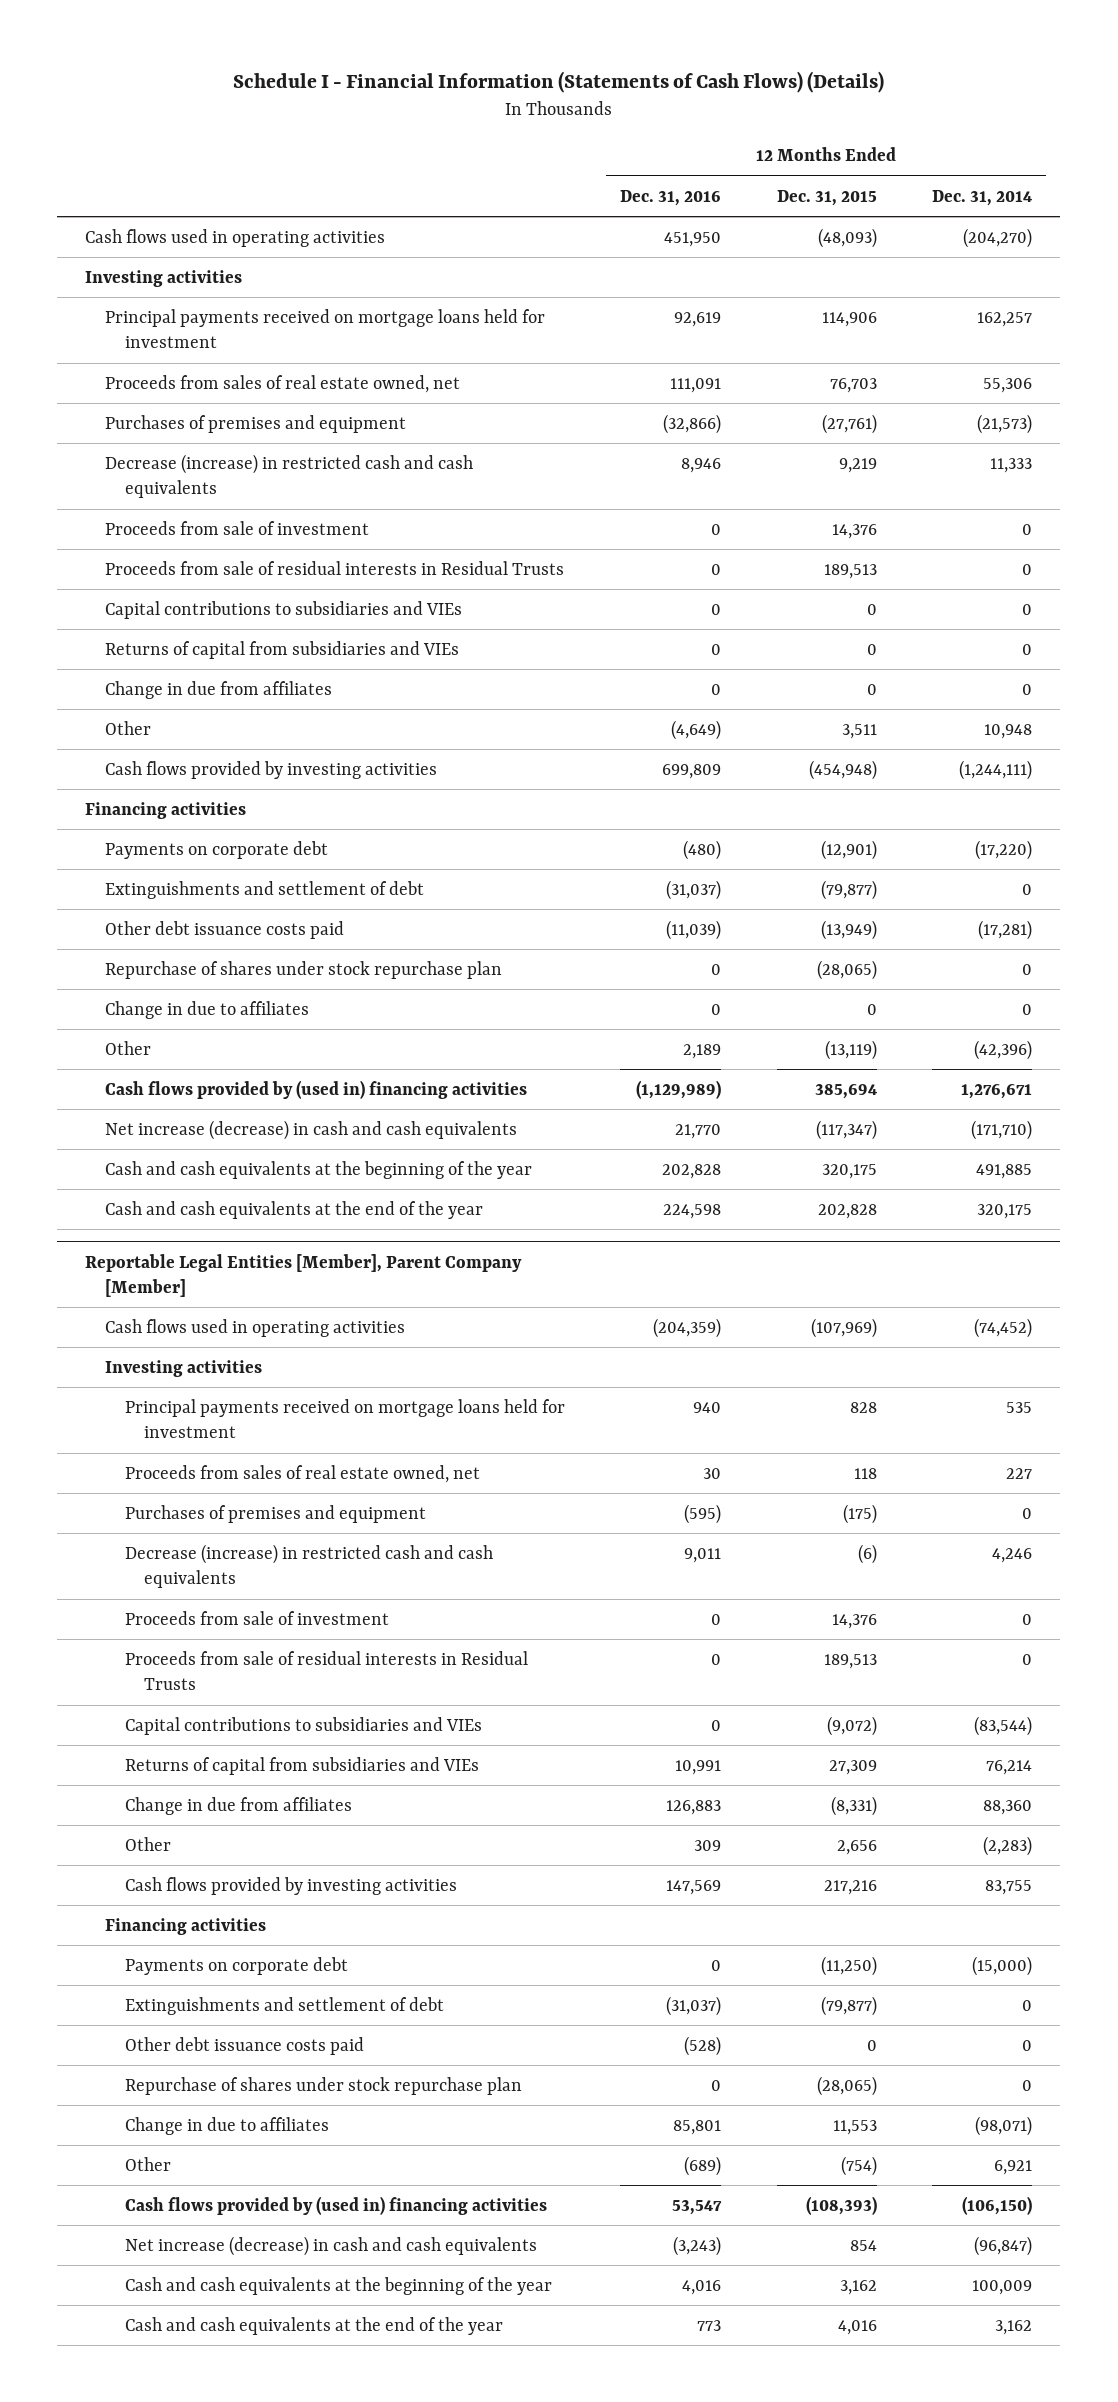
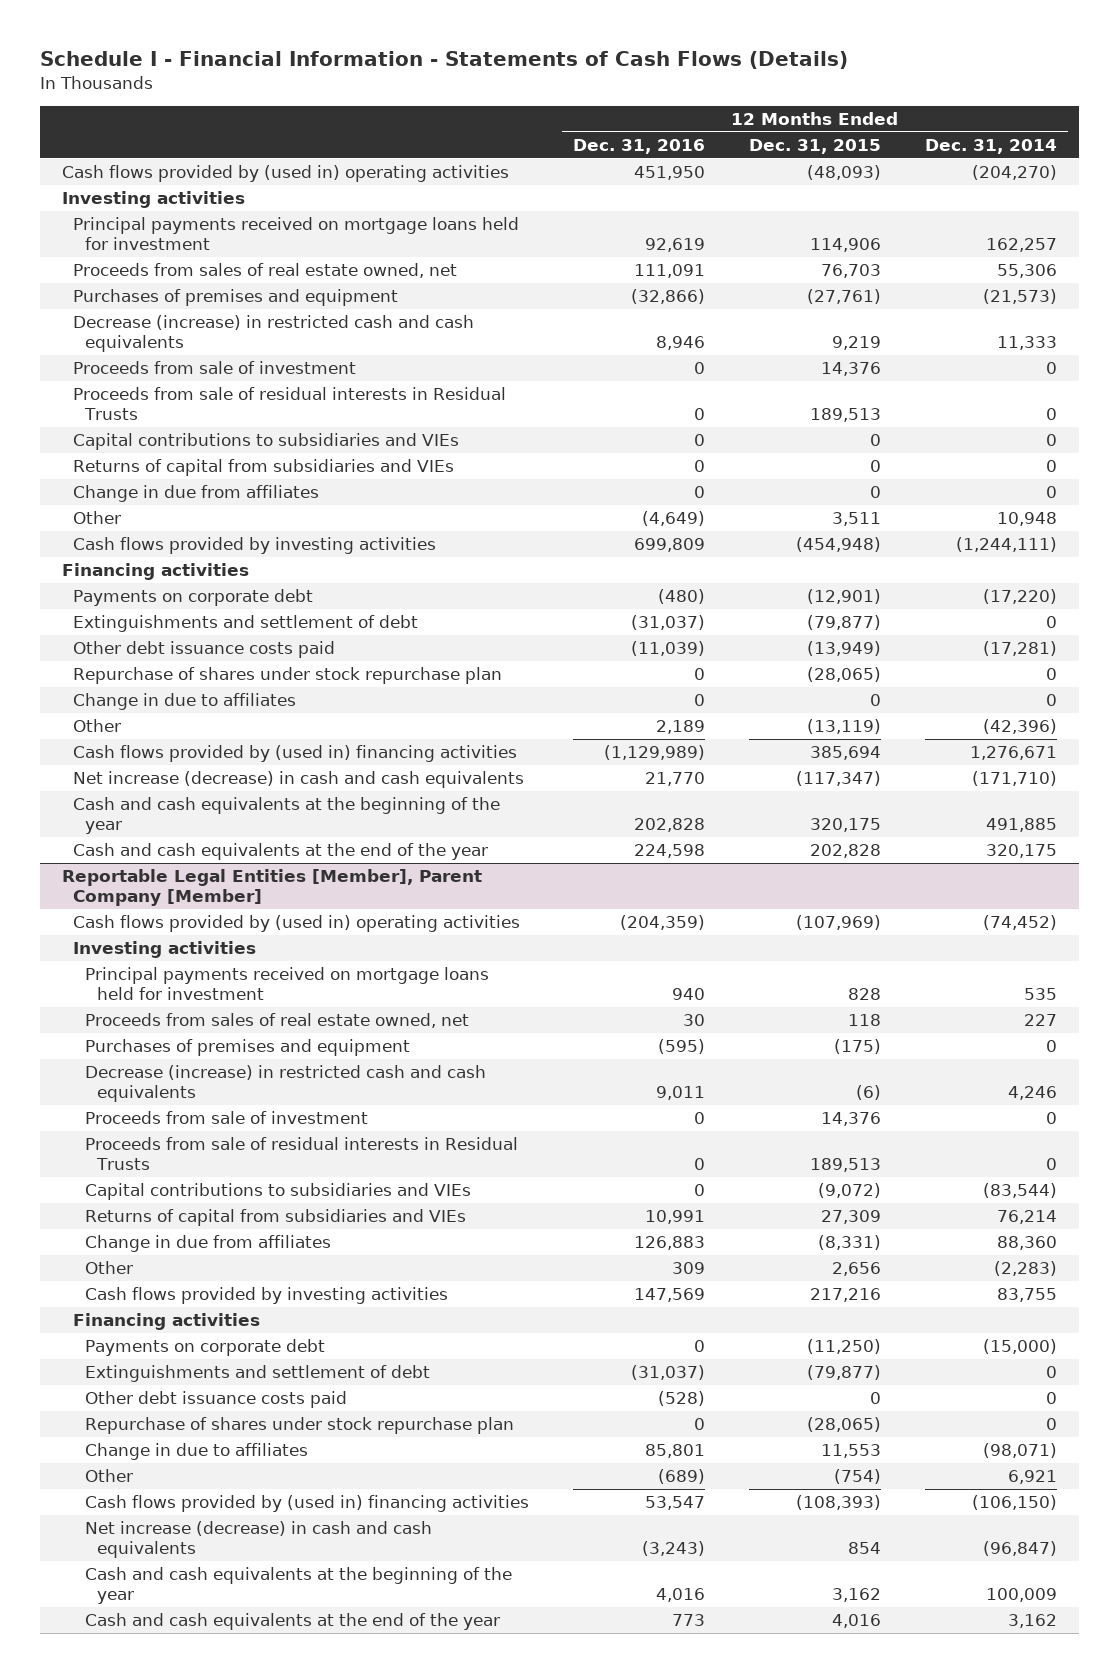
- Schedule I - Financial Information (Statements of Cash Flows) (Details)
+ Schedule I - Financial Information - Statements of Cash Flows (Details)
- Cash flows used in operating activities | 451,950 | (48,093) | (204,270)
+ Cash flows provided by (used in) operating activities | 451,950 | (48,093) | (204,270)
@ Reportable Legal Entities [Member], Parent Company [Member]
- Cash flows used in operating activities | (204,359) | (107,969) | (74,452)
+ Cash flows provided by (used in) operating activities | (204,359) | (107,969) | (74,452)

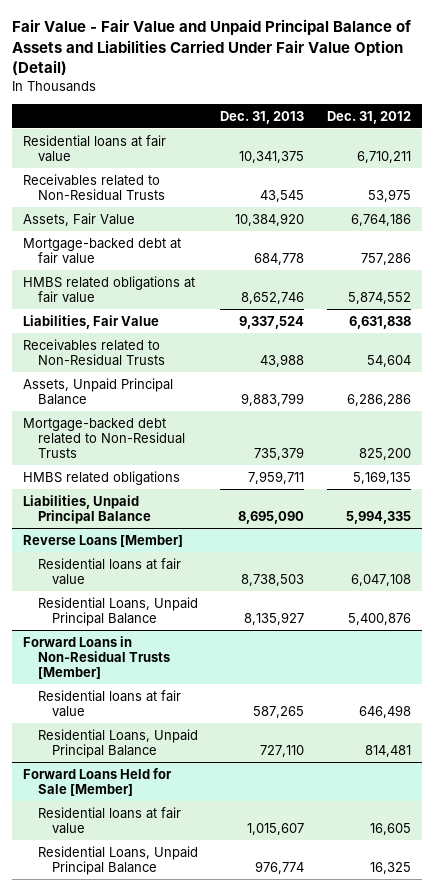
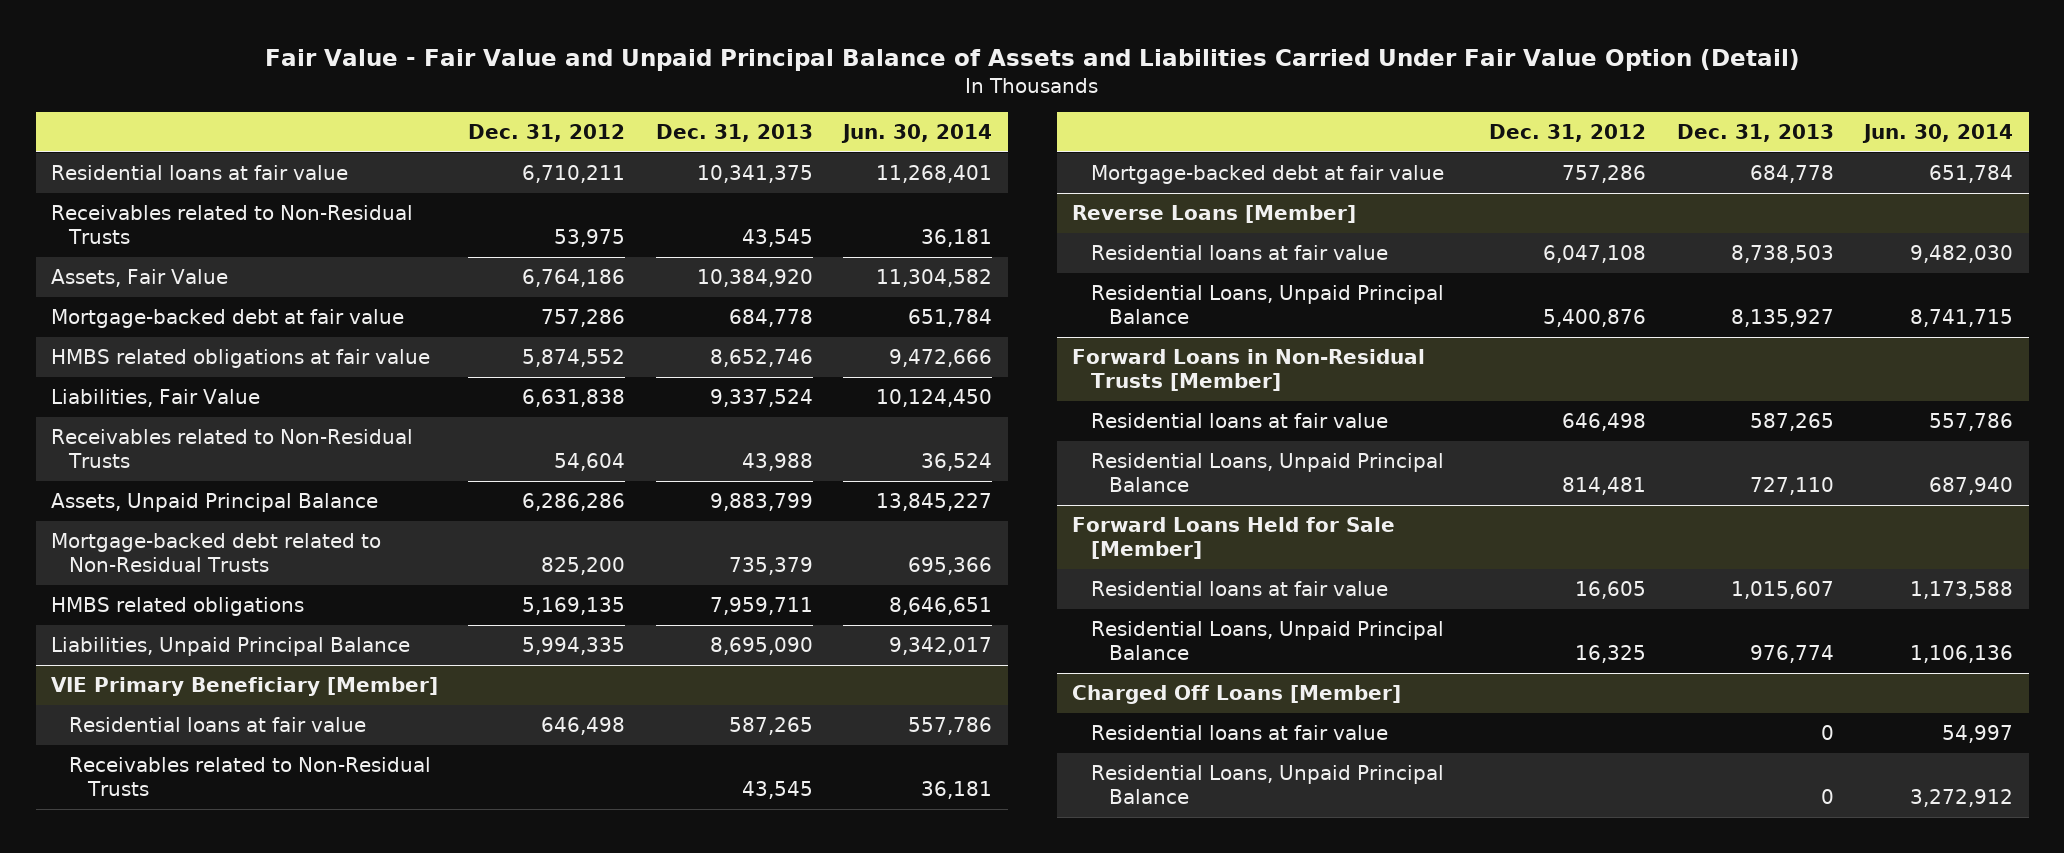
- | Dec. 31, 2013 | Dec. 31, 2012
+ | Dec. 31, 2012 | Dec. 31, 2013 | Jun. 30, 2014
+ VIE Primary Beneficiary [Member]
+ Residential loans at fair value | 646,498 | 587,265 | 557,786
+ Receivables related to Non-Residual Trusts | | 43,545 | 36,181
+ Mortgage-backed debt at fair value | 757,286 | 684,778 | 651,784
+ Charged Off Loans [Member]
+ Residential loans at fair value | | 0 | 54,997
+ Residential Loans, Unpaid Principal Balance | | 0 | 3,272,912

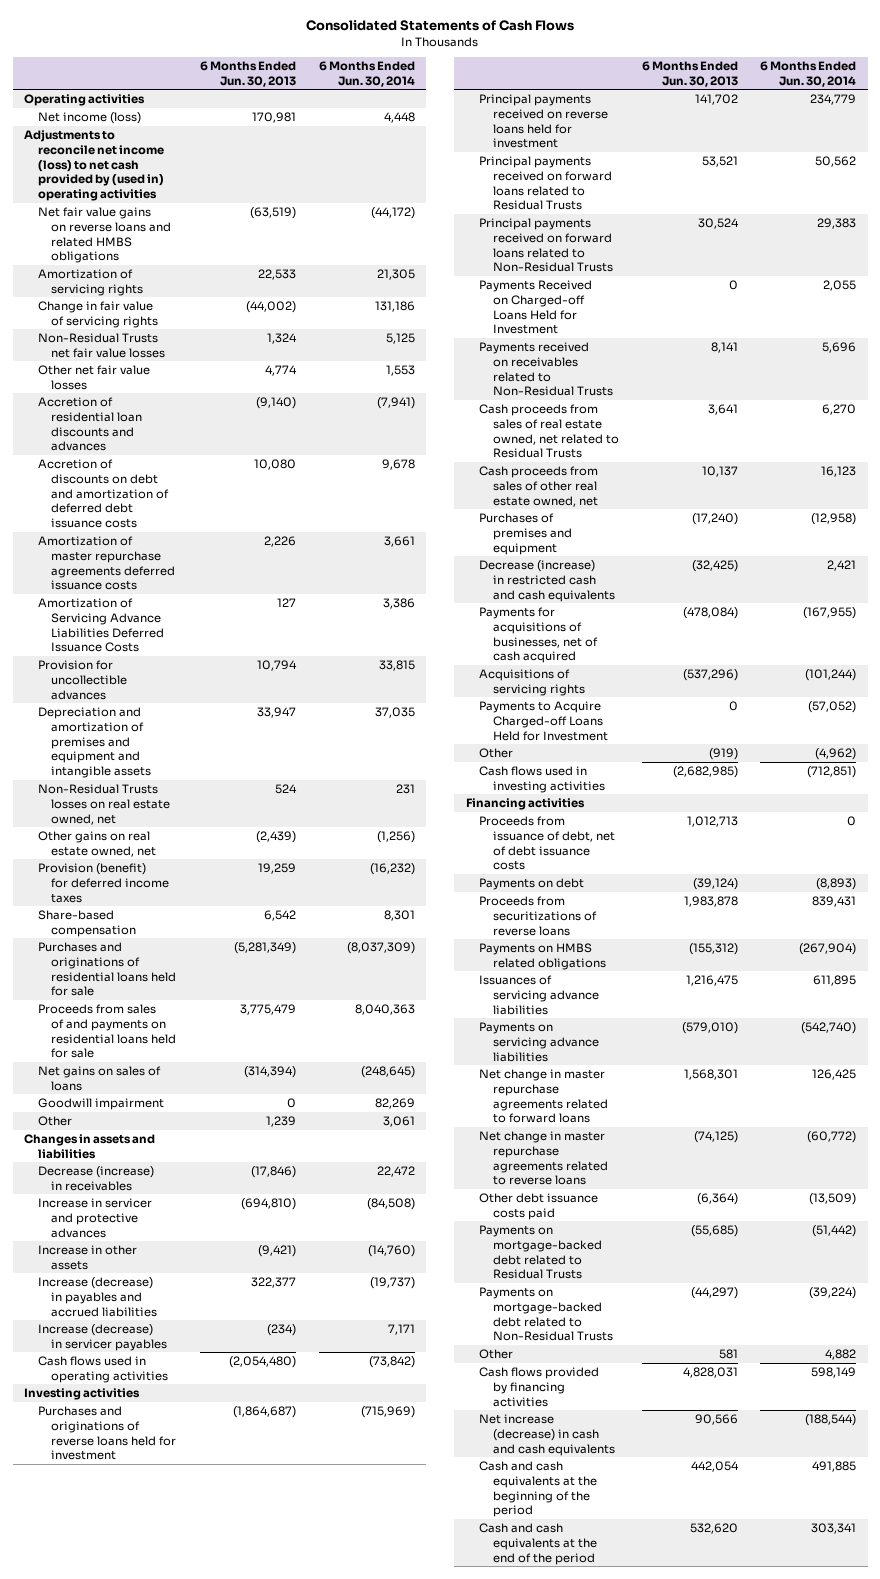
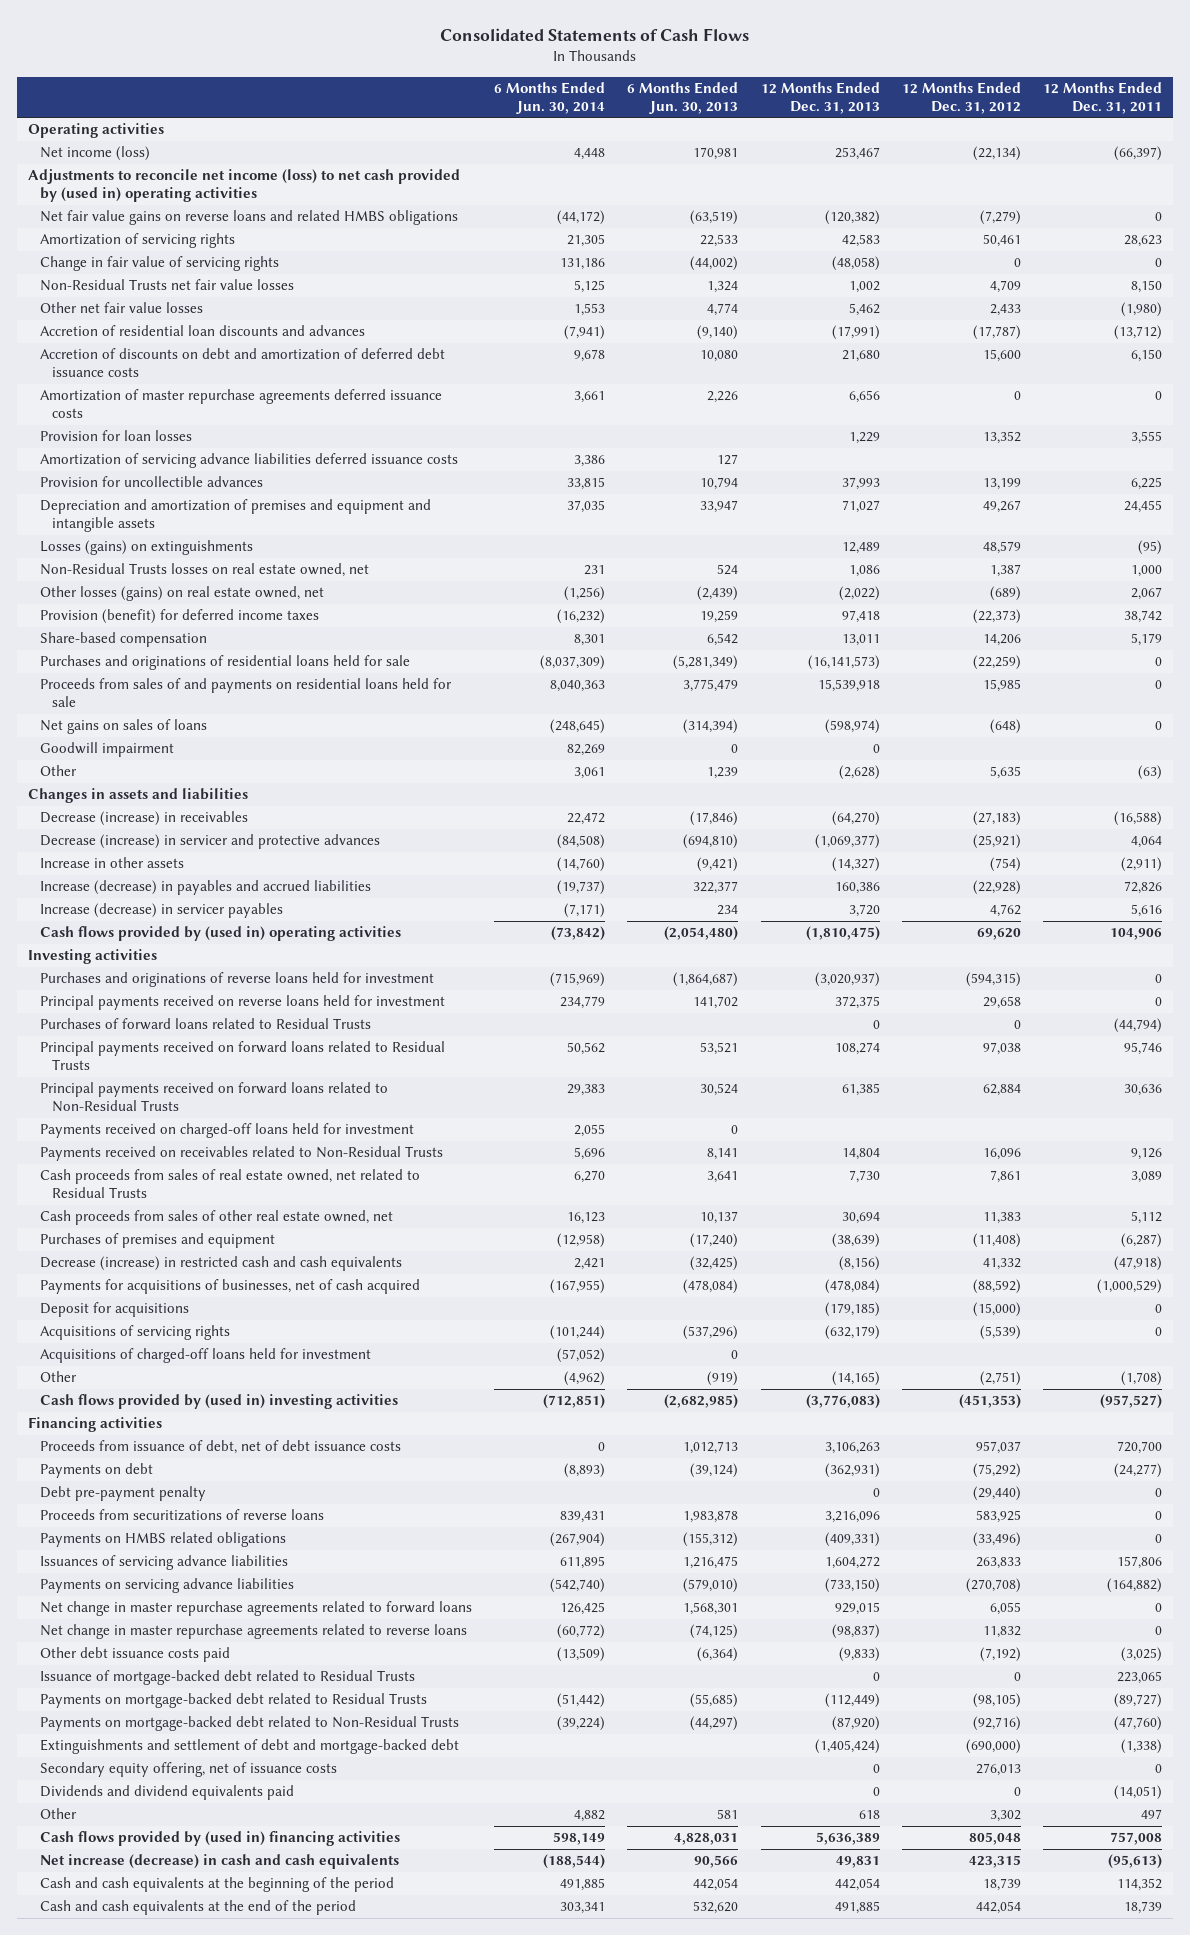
- | 6 Months Ended Jun. 30, 2013 | 6 Months Ended Jun. 30, 2014
+ | 6 Months Ended Jun. 30, 2014 | 6 Months Ended Jun. 30, 2013 | 12 Months Ended Dec. 31, 2013 | 12 Months Ended Dec. 31, 2012 | 12 Months Ended Dec. 31, 2011
- Amortization of Servicing Advance Liabilities Deferred Issuance Costs | 127 | 3,386
+ Provision for loan losses | | | 1,229 | 13,352 | 3,555
+ Amortization of servicing advance liabilities deferred issuance costs | 3,386 | 127 | | |
+ Losses (gains) on extinguishments | | | 12,489 | 48,579 | (95)
- Other gains on real estate owned, net | (2,439) | (1,256)
+ Other losses (gains) on real estate owned, net | (1,256) | (2,439) | (2,022) | (689) | 2,067
- Increase in servicer and protective advances | (694,810) | (84,508)
+ Decrease (increase) in servicer and protective advances | (84,508) | (694,810) | (1,069,377) | (25,921) | 4,064
- Increase (decrease) in servicer payables | (234) | 7,171
- Cash flows used in operating activities | (2,054,480) | (73,842)
+ Increase (decrease) in servicer payables | (7,171) | 234 | 3,720 | 4,762 | 5,616
+ Cash flows provided by (used in) operating activities | (73,842) | (2,054,480) | (1,810,475) | 69,620 | 104,906
+ Purchases of forward loans related to Residual Trusts | | | 0 | 0 | (44,794)
- Payments Received on Charged-off Loans Held for Investment | 0 | 2,055
+ Payments received on charged-off loans held for investment | 2,055 | 0 | | |
+ Deposit for acquisitions | | | (179,185) | (15,000) | 0
- Payments to Acquire Charged-off Loans Held for Investment | 0 | (57,052)
+ Acquisitions of charged-off loans held for investment | (57,052) | 0 | | |
- Cash flows used in investing activities | (2,682,985) | (712,851)
+ Cash flows provided by (used in) investing activities | (712,851) | (2,682,985) | (3,776,083) | (451,353) | (957,527)
+ Debt pre-payment penalty | | | 0 | (29,440) | 0
+ Issuance of mortgage-backed debt related to Residual Trusts | | | 0 | 0 | 223,065
+ Extinguishments and settlement of debt and mortgage-backed debt | | | (1,405,424) | (690,000) | (1,338)
+ Secondary equity offering, net of issuance costs | | | 0 | 276,013 | 0
+ Dividends and dividend equivalents paid | | | 0 | 0 | (14,051)
- Cash flows provided by financing activities | 4,828,031 | 598,149
+ Cash flows provided by (used in) financing activities | 598,149 | 4,828,031 | 5,636,389 | 805,048 | 757,008

